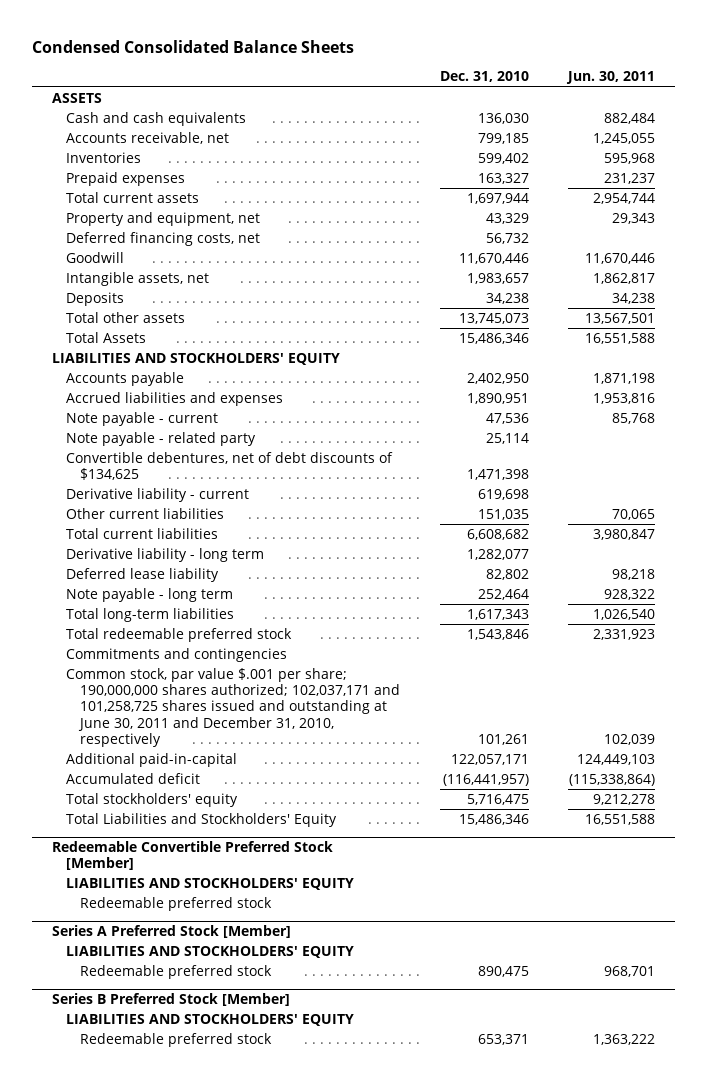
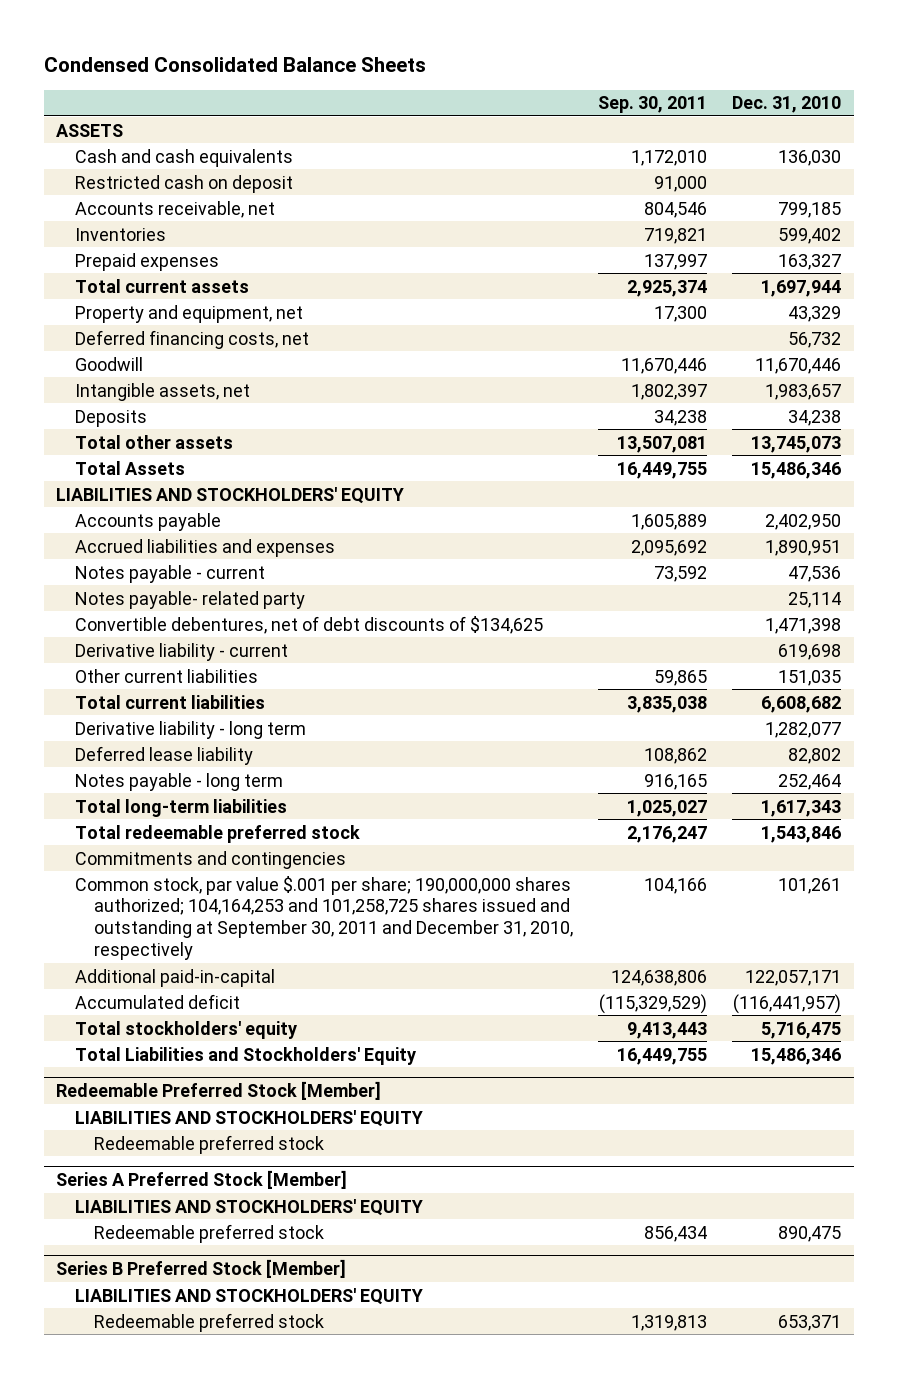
- | Dec. 31, 2010 | Jun. 30, 2011
+ | Sep. 30, 2011 | Dec. 31, 2010
+ Restricted cash on deposit | 91,000 |
- Note payable - current | 47,536 | 85,768
- Note payable - related party | 25,114 |
+ Notes payable - current | 73,592 | 47,536
+ Notes payable- related party | | 25,114
- Note payable - long term | 252,464 | 928,322
+ Notes payable - long term | 916,165 | 252,464
- Common stock, par value $.001 per share; 190,000,000 shares authorized; 102,037,171 and 101,258,725 shares issued and outstanding at June 30, 2011 and December 31, 2010, respectively | 101,261 | 102,039
+ Common stock, par value $.001 per share; 190,000,000 shares authorized; 104,164,253 and 101,258,725 shares issued and outstanding at September 30, 2011 and December 31, 2010, respectively | 104,166 | 101,261
- Redeemable Convertible Preferred Stock [Member]
+ Redeemable Preferred Stock [Member]

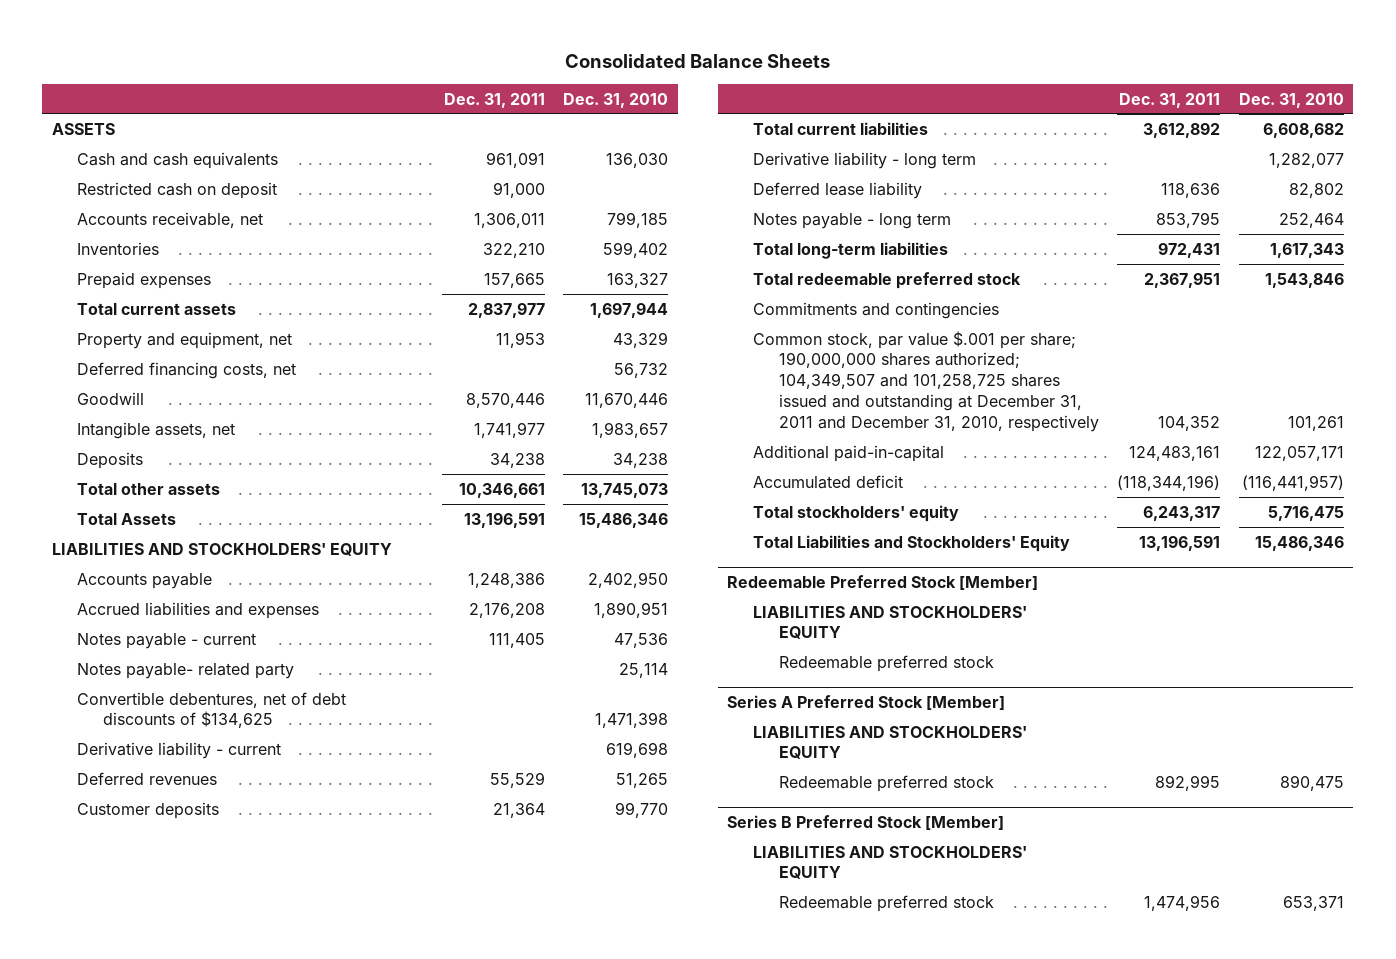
- Condensed Consolidated Balance Sheets
+ Consolidated Balance Sheets
- | Sep. 30, 2011 | Dec. 31, 2010
+ | Dec. 31, 2011 | Dec. 31, 2010
- Other current liabilities | 59,865 | 151,035
+ Deferred revenues | 55,529 | 51,265
+ Customer deposits | 21,364 | 99,770
- Common stock, par value $.001 per share; 190,000,000 shares authorized; 104,164,253 and 101,258,725 shares issued and outstanding at September 30, 2011 and December 31, 2010, respectively | 104,166 | 101,261
+ Common stock, par value $.001 per share; 190,000,000 shares authorized; 104,349,507 and 101,258,725 shares issued and outstanding at December 31, 2011 and December 31, 2010, respectively | 104,352 | 101,261

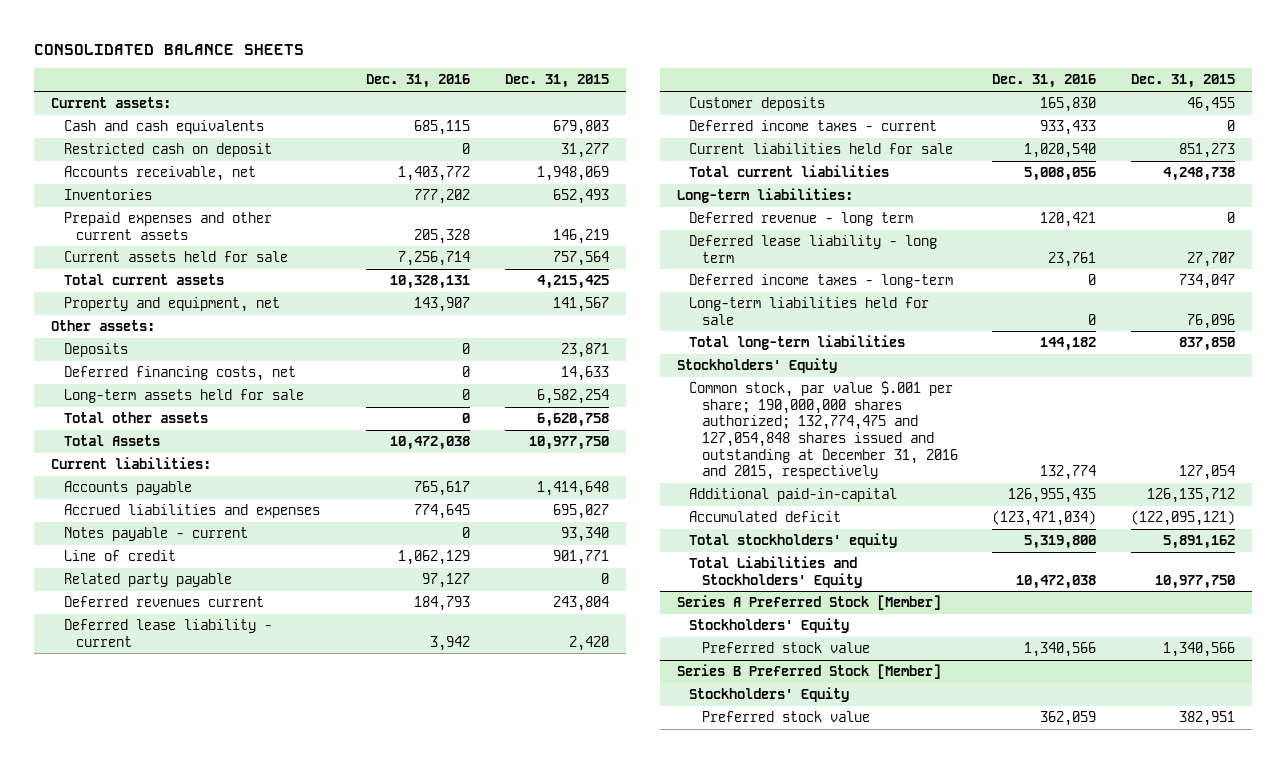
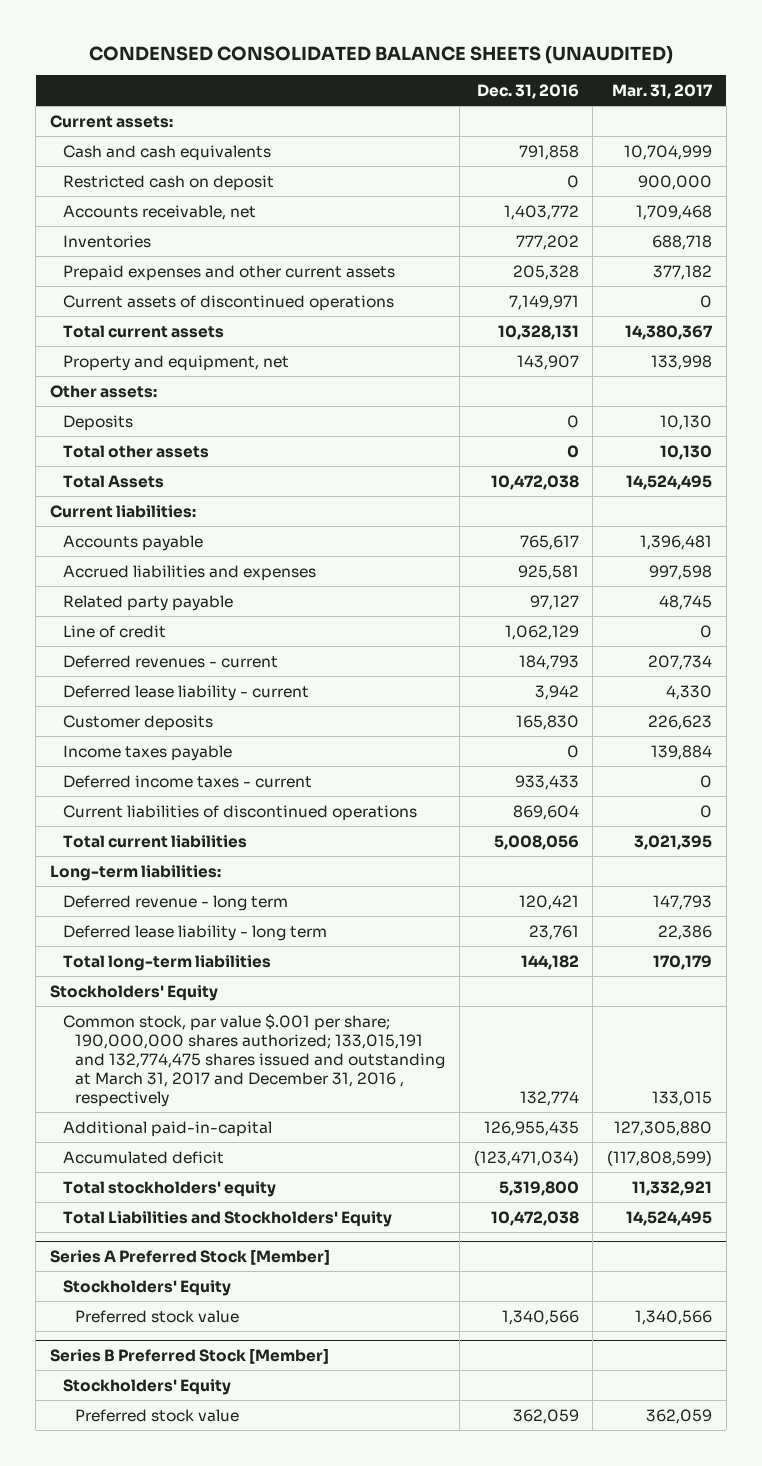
- CONSOLIDATED BALANCE SHEETS
+ CONDENSED CONSOLIDATED BALANCE SHEETS (UNAUDITED)
- | Dec. 31, 2016 | Dec. 31, 2015
+ | Dec. 31, 2016 | Mar. 31, 2017
- Cash and cash equivalents | 685,115 | 679,803
+ Cash and cash equivalents | 791,858 | 10,704,999
- Current assets held for sale | 7,256,714 | 757,564
+ Current assets of discontinued operations | 7,149,971 | 0
- Deferred financing costs, net | 0 | 14,633
- Long-term assets held for sale | 0 | 6,582,254
- Accrued liabilities and expenses | 774,645 | 695,027
- Notes payable - current | 0 | 93,340
+ Accrued liabilities and expenses | 925,581 | 997,598
- Deferred revenues current | 184,793 | 243,804
moved down: Line of credit | 1,062,129 | 0
+ Deferred revenues - current | 184,793 | 207,734
+ Income taxes payable | 0 | 139,884
- Current liabilities held for sale | 1,020,540 | 851,273
+ Current liabilities of discontinued operations | 869,604 | 0
- Deferred income taxes - long-term | 0 | 734,047
- Long-term liabilities held for sale | 0 | 76,096
- Common stock, par value $.001 per share; 190,000,000 shares authorized; 132,774,475 and 127,054,848 shares issued and outstanding at December 31, 2016 and 2015, respectively | 132,774 | 127,054
+ Common stock, par value $.001 per share; 190,000,000 shares authorized; 133,015,191 and 132,774,475 shares issued and outstanding at March 31, 2017 and December 31, 2016 , respectively | 132,774 | 133,015

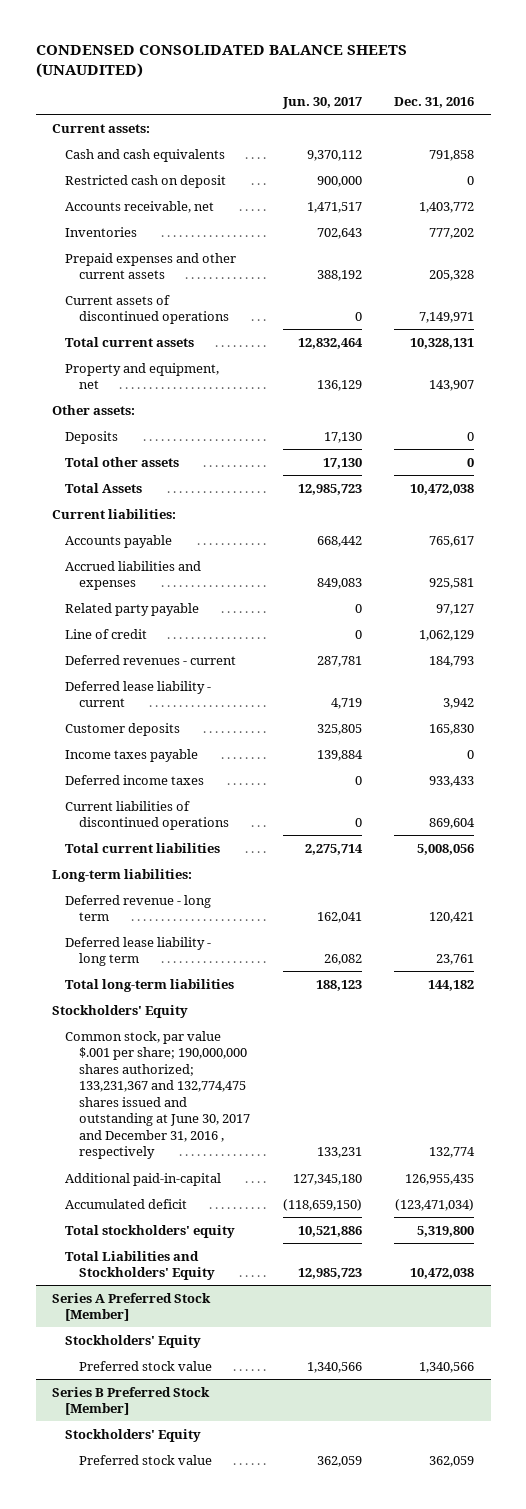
- | Dec. 31, 2016 | Mar. 31, 2017
+ | Jun. 30, 2017 | Dec. 31, 2016
- Deferred income taxes - current | 933,433 | 0
+ Deferred income taxes | 0 | 933,433
- Common stock, par value $.001 per share; 190,000,000 shares authorized; 133,015,191 and 132,774,475 shares issued and outstanding at March 31, 2017 and December 31, 2016 , respectively | 132,774 | 133,015
+ Common stock, par value $.001 per share; 190,000,000 shares authorized; 133,231,367 and 132,774,475 shares issued and outstanding at June 30, 2017 and December 31, 2016 , respectively | 133,231 | 132,774

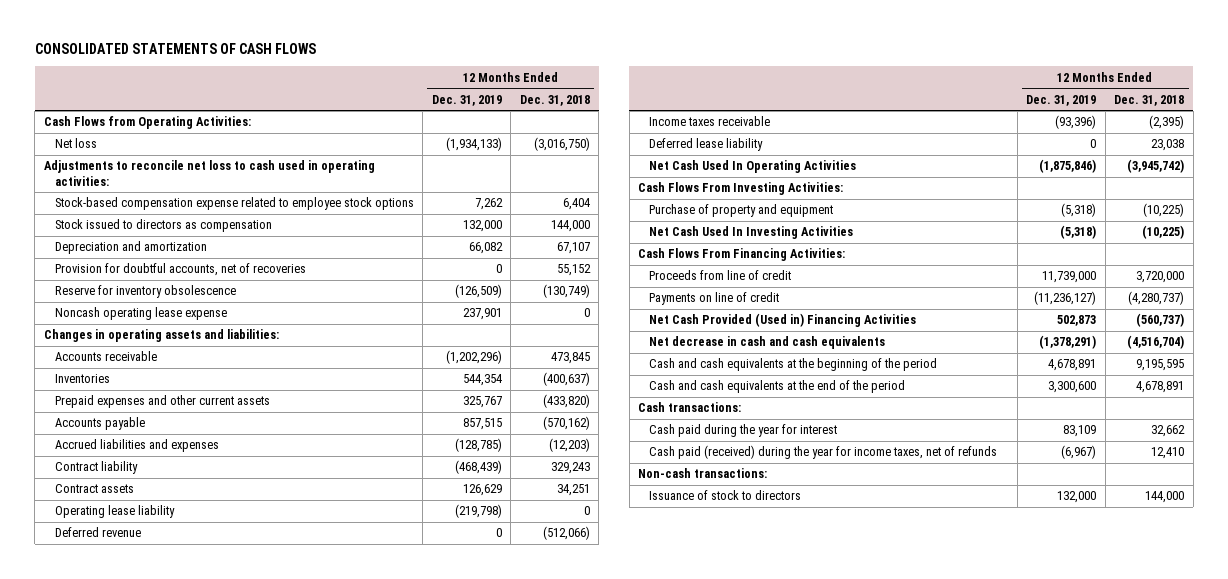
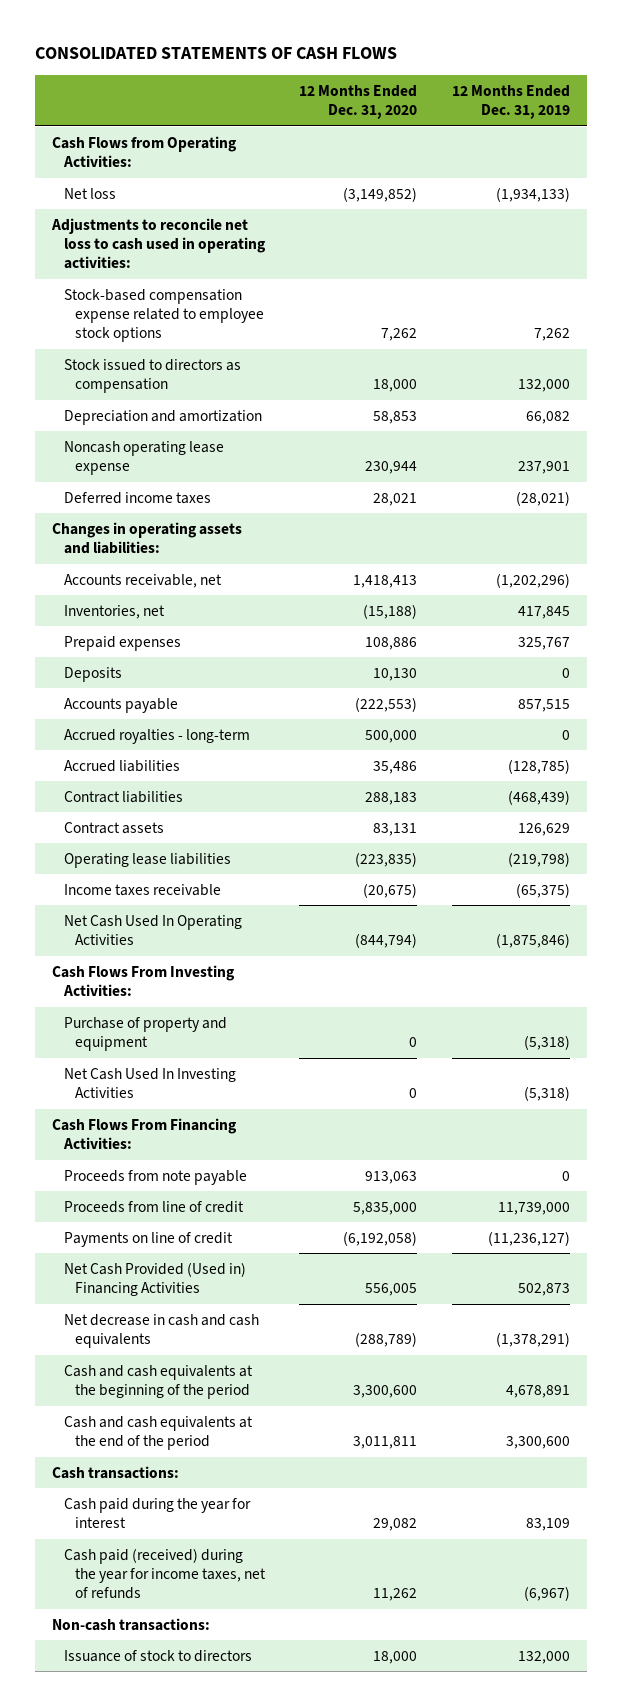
- | 12 Months Ended Dec. 31, 2019 | 12 Months Ended Dec. 31, 2018
+ | 12 Months Ended Dec. 31, 2020 | 12 Months Ended Dec. 31, 2019
- Provision for doubtful accounts, net of recoveries | 0 | 55,152
- Reserve for inventory obsolescence | (126,509) | (130,749)
+ Deferred income taxes | 28,021 | (28,021)
- Accounts receivable | (1,202,296) | 473,845
- Inventories | 544,354 | (400,637)
- Prepaid expenses and other current assets | 325,767 | (433,820)
+ Accounts receivable, net | 1,418,413 | (1,202,296)
+ Inventories, net | (15,188) | 417,845
+ Prepaid expenses | 108,886 | 325,767
+ Deposits | 10,130 | 0
- Accrued liabilities and expenses | (128,785) | (12,203)
- Contract liability | (468,439) | 329,243
+ Accrued royalties - long-term | 500,000 | 0
+ Accrued liabilities | 35,486 | (128,785)
+ Contract liabilities | 288,183 | (468,439)
- Operating lease liability | (219,798) | 0
- Deferred revenue | 0 | (512,066)
- Income taxes receivable | (93,396) | (2,395)
- Deferred lease liability | 0 | 23,038
+ Operating lease liabilities | (223,835) | (219,798)
+ Income taxes receivable | (20,675) | (65,375)
+ Proceeds from note payable | 913,063 | 0

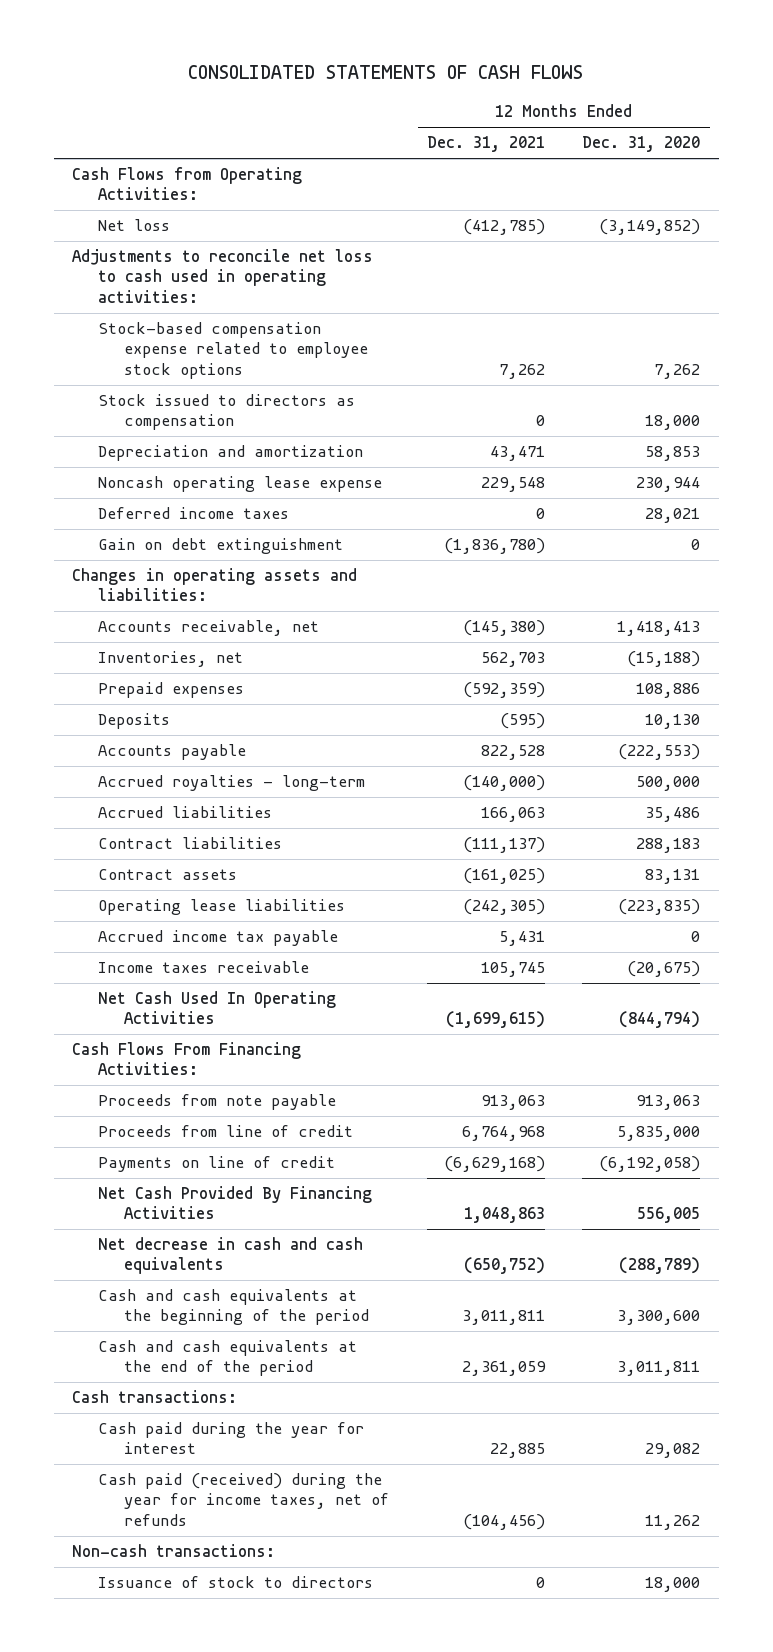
- | 12 Months Ended Dec. 31, 2020 | 12 Months Ended Dec. 31, 2019
+ | 12 Months Ended Dec. 31, 2021 | 12 Months Ended Dec. 31, 2020
+ Gain on debt extinguishment | (1,836,780) | 0
+ Accrued income tax payable | 5,431 | 0
- Cash Flows From Investing Activities:
- Purchase of property and equipment | 0 | (5,318)
- Net Cash Used In Investing Activities | 0 | (5,318)
- Net Cash Provided (Used in) Financing Activities | 556,005 | 502,873
+ Net Cash Provided By Financing Activities | 1,048,863 | 556,005

